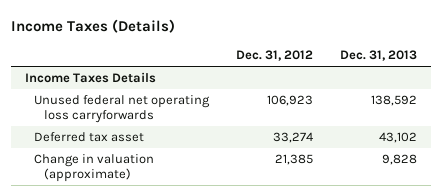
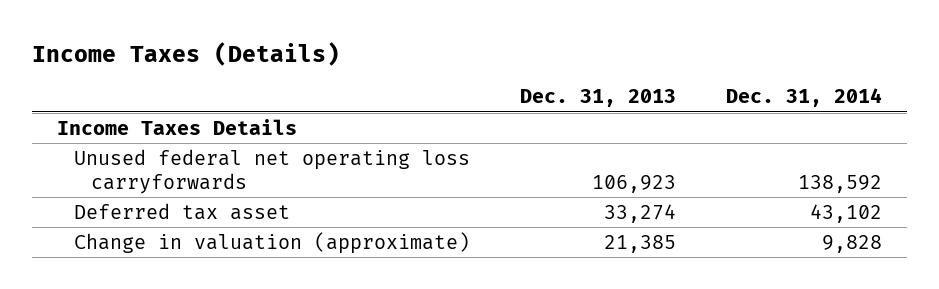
- | Dec. 31, 2012 | Dec. 31, 2013
+ | Dec. 31, 2013 | Dec. 31, 2014
- Unused federal net operating loss carryforwards | 106,923 | 138,592
- Deferred tax asset | 33,274 | 43,102
- Change in valuation (approximate) | 21,385 | 9,828
+ Unused federal net operating loss carryforwards | 106,923 | 138,592
+ Deferred tax asset | 33,274 | 43,102
+ Change in valuation (approximate) | 21,385 | 9,828

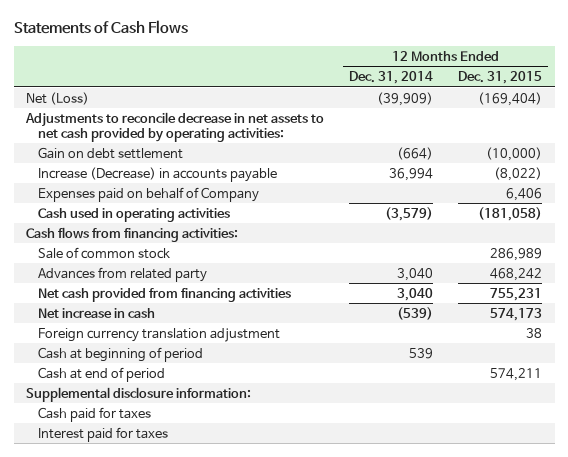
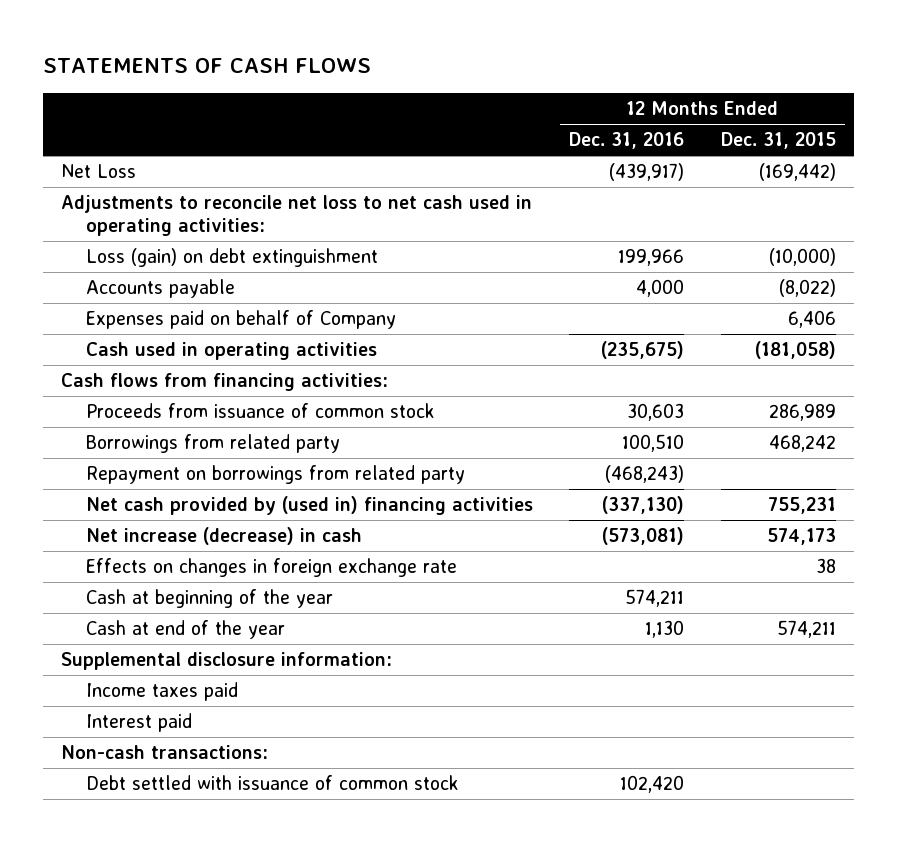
- Statements of Cash Flows
+ STATEMENTS OF CASH FLOWS
- | 12 Months Ended Dec. 31, 2014 | 12 Months Ended Dec. 31, 2015
+ | 12 Months Ended Dec. 31, 2016 | 12 Months Ended Dec. 31, 2015
- Net (Loss) | (39,909) | (169,404)
- Adjustments to reconcile decrease in net assets to net cash provided by operating activities:
- Gain on debt settlement | (664) | (10,000)
- Increase (Decrease) in accounts payable | 36,994 | (8,022)
+ Net Loss | (439,917) | (169,442)
+ Adjustments to reconcile net loss to net cash used in operating activities:
+ Loss (gain) on debt extinguishment | 199,966 | (10,000)
+ Accounts payable | 4,000 | (8,022)
- Sale of common stock | | 286,989
- Advances from related party | 3,040 | 468,242
- Net cash provided from financing activities | 3,040 | 755,231
- Net increase in cash | (539) | 574,173
- Foreign currency translation adjustment | | 38
- Cash at beginning of period | 539 |
- Cash at end of period | | 574,211
+ Proceeds from issuance of common stock | 30,603 | 286,989
+ Borrowings from related party | 100,510 | 468,242
+ Repayment on borrowings from related party | (468,243) |
+ Net cash provided by (used in) financing activities | (337,130) | 755,231
+ Net increase (decrease) in cash | (573,081) | 574,173
+ Effects on changes in foreign exchange rate | | 38
+ Cash at beginning of the year | 574,211 |
+ Cash at end of the year | 1,130 | 574,211
- Cash paid for taxes
- Interest paid for taxes
+ Income taxes paid
+ Interest paid
+ Non-cash transactions:
+ Debt settled with issuance of common stock | 102,420 |

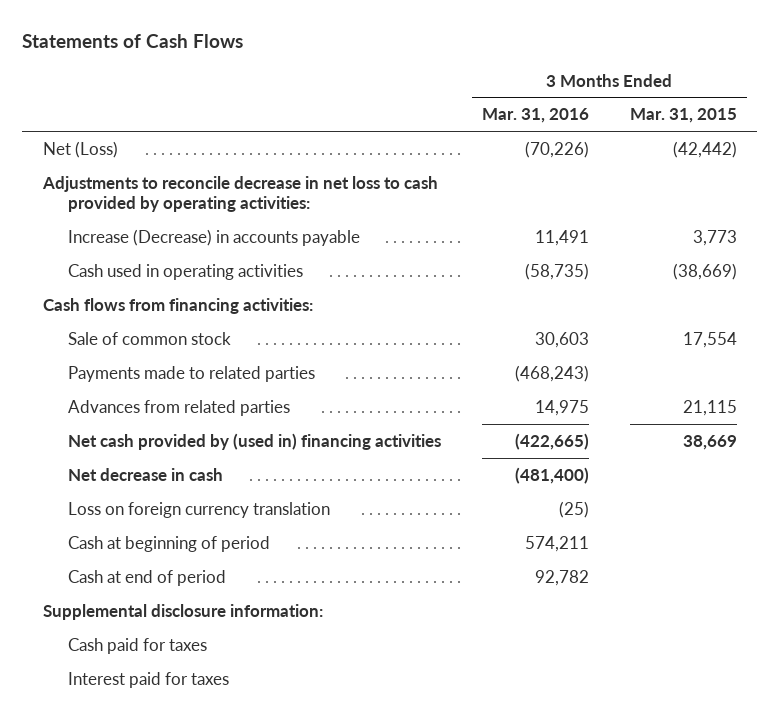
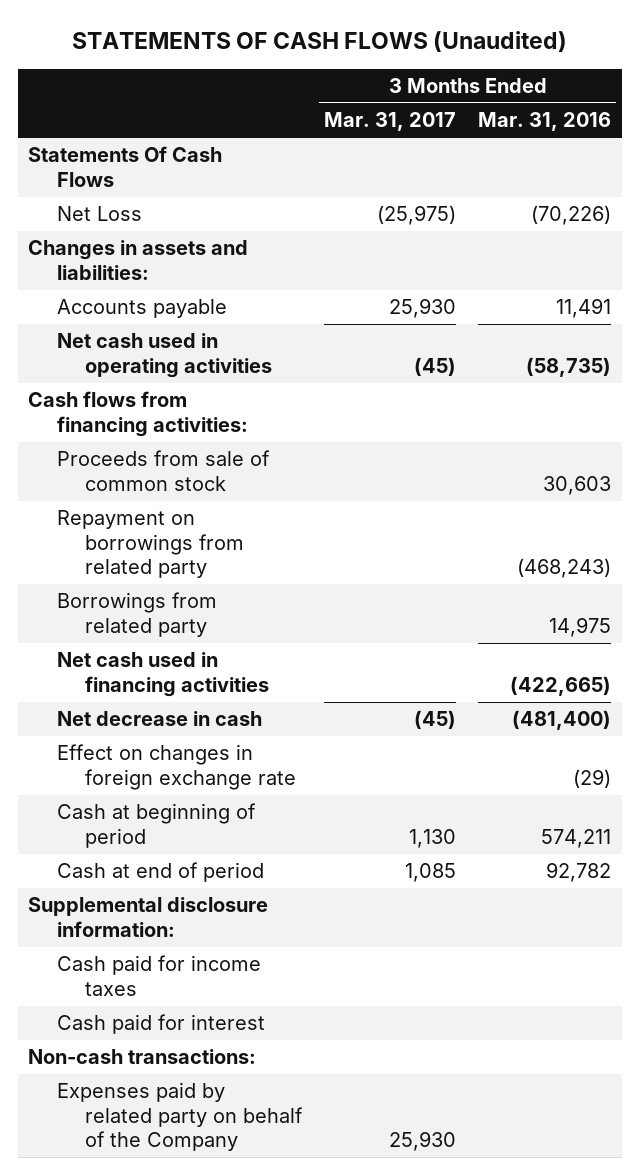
- Statements of Cash Flows
+ STATEMENTS OF CASH FLOWS (Unaudited)
- | 3 Months Ended Mar. 31, 2016 | 3 Months Ended Mar. 31, 2015
+ | 3 Months Ended Mar. 31, 2017 | 3 Months Ended Mar. 31, 2016
- Net (Loss) | (70,226) | (42,442)
- Adjustments to reconcile decrease in net loss to cash provided by operating activities:
- Increase (Decrease) in accounts payable | 11,491 | 3,773
- Cash used in operating activities | (58,735) | (38,669)
+ Statements Of Cash Flows
+ Net Loss | (25,975) | (70,226)
+ Changes in assets and liabilities:
+ Accounts payable | 25,930 | 11,491
+ Net cash used in operating activities | (45) | (58,735)
- Sale of common stock | 30,603 | 17,554
- Payments made to related parties | (468,243) |
- Advances from related parties | 14,975 | 21,115
- Net cash provided by (used in) financing activities | (422,665) | 38,669
+ Proceeds from sale of common stock | | 30,603
+ Repayment on borrowings from related party | | (468,243)
+ Borrowings from related party | | 14,975
+ Net cash used in financing activities | | (422,665)
- Loss on foreign currency translation | (25) |
+ Effect on changes in foreign exchange rate | | (29)
- Cash paid for taxes
- Interest paid for taxes
+ Cash paid for income taxes
+ Cash paid for interest
+ Non-cash transactions:
+ Expenses paid by related party on behalf of the Company | 25,930 |

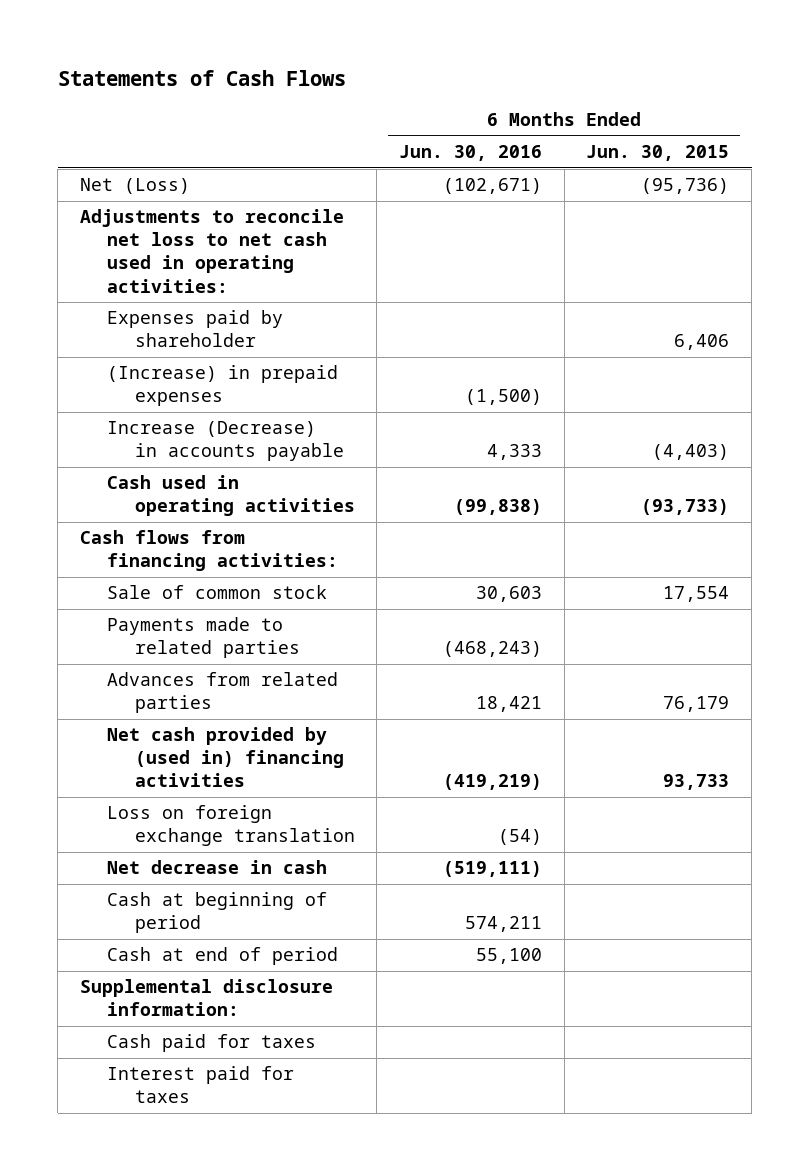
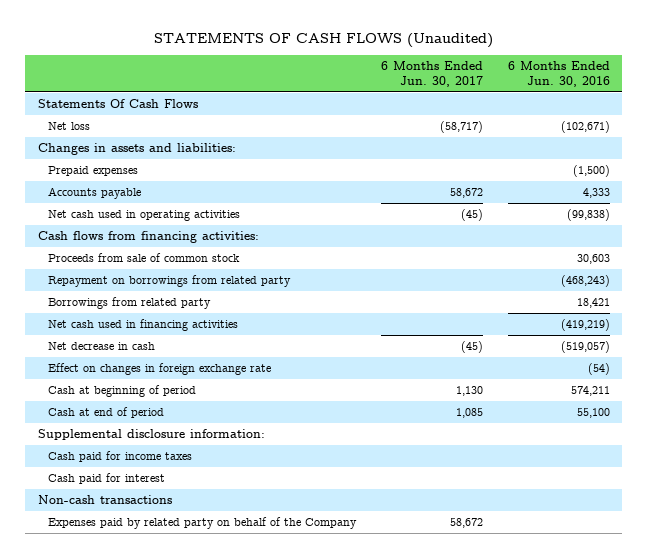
- Statements of Cash Flows
+ STATEMENTS OF CASH FLOWS (Unaudited)
- | 6 Months Ended Jun. 30, 2016 | 6 Months Ended Jun. 30, 2015
+ | 6 Months Ended Jun. 30, 2017 | 6 Months Ended Jun. 30, 2016
- Net (Loss) | (102,671) | (95,736)
- Adjustments to reconcile net loss to net cash used in operating activities:
- Expenses paid by shareholder | | 6,406
- (Increase) in prepaid expenses | (1,500) |
- Increase (Decrease) in accounts payable | 4,333 | (4,403)
- Cash used in operating activities | (99,838) | (93,733)
+ Statements Of Cash Flows
+ Net loss | (58,717) | (102,671)
+ Changes in assets and liabilities:
+ Prepaid expenses | | (1,500)
+ Accounts payable | 58,672 | 4,333
+ Net cash used in operating activities | (45) | (99,838)
- Sale of common stock | 30,603 | 17,554
- Payments made to related parties | (468,243) |
- Advances from related parties | 18,421 | 76,179
- Net cash provided by (used in) financing activities | (419,219) | 93,733
- Loss on foreign exchange translation | (54) |
- Net decrease in cash | (519,111) |
+ Proceeds from sale of common stock | | 30,603
+ Repayment on borrowings from related party | | (468,243)
+ Borrowings from related party | | 18,421
+ Net cash used in financing activities | | (419,219)
+ Net decrease in cash | (45) | (519,057)
+ Effect on changes in foreign exchange rate | | (54)
- Cash paid for taxes
- Interest paid for taxes
+ Cash paid for income taxes
+ Cash paid for interest
+ Non-cash transactions
+ Expenses paid by related party on behalf of the Company | 58,672 |

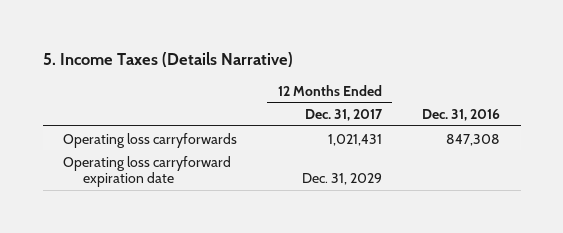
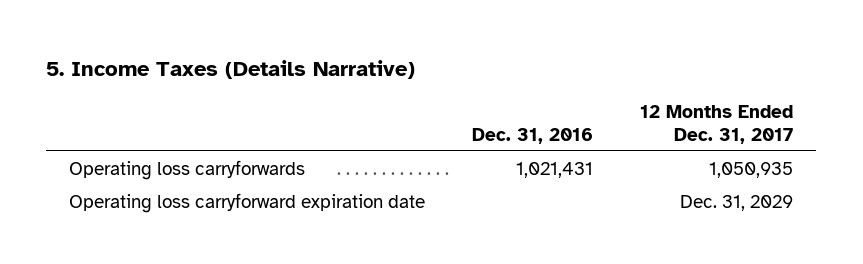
- | 12 Months Ended Dec. 31, 2017 | Dec. 31, 2016
+ | Dec. 31, 2016 | 12 Months Ended Dec. 31, 2017
- Operating loss carryforwards | 1,021,431 | 847,308
+ Operating loss carryforwards | 1,021,431 | 1,050,935

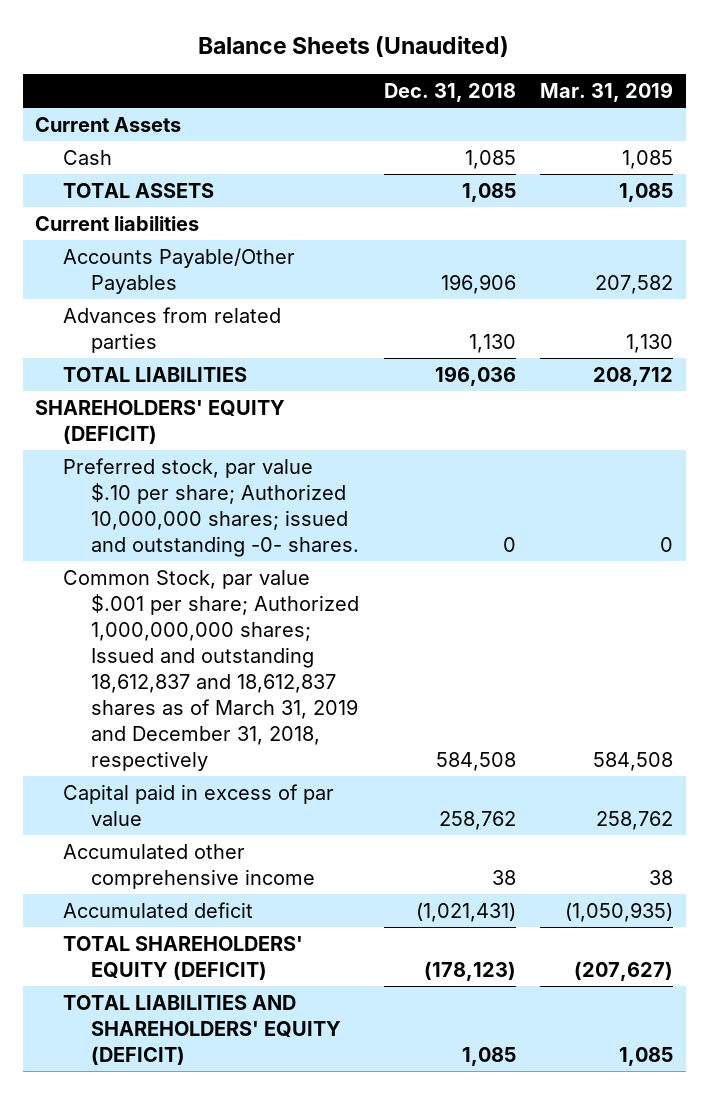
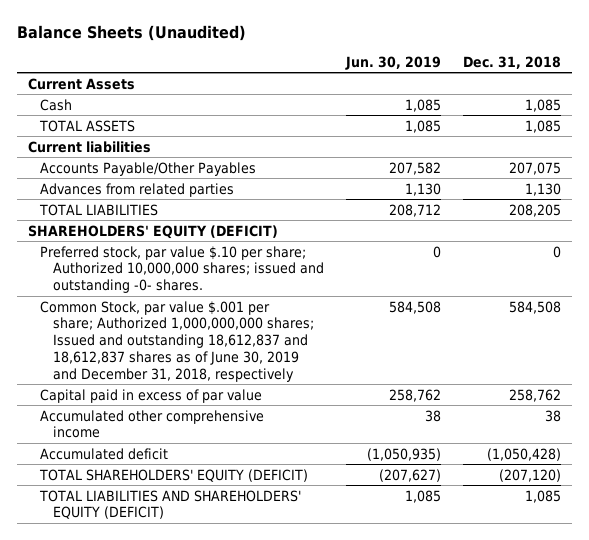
- | Dec. 31, 2018 | Mar. 31, 2019
+ | Jun. 30, 2019 | Dec. 31, 2018
- Accounts Payable/Other Payables | 196,906 | 207,582
+ Accounts Payable/Other Payables | 207,582 | 207,075
- TOTAL LIABILITIES | 196,036 | 208,712
+ TOTAL LIABILITIES | 208,712 | 208,205
- Common Stock, par value $.001 per share; Authorized 1,000,000,000 shares; Issued and outstanding 18,612,837 and 18,612,837 shares as of March 31, 2019 and December 31, 2018, respectively | 584,508 | 584,508
+ Common Stock, par value $.001 per share; Authorized 1,000,000,000 shares; Issued and outstanding 18,612,837 and 18,612,837 shares as of June 30, 2019 and December 31, 2018, respectively | 584,508 | 584,508
- Accumulated deficit | (1,021,431) | (1,050,935)
- TOTAL SHAREHOLDERS' EQUITY (DEFICIT) | (178,123) | (207,627)
+ Accumulated deficit | (1,050,935) | (1,050,428)
+ TOTAL SHAREHOLDERS' EQUITY (DEFICIT) | (207,627) | (207,120)

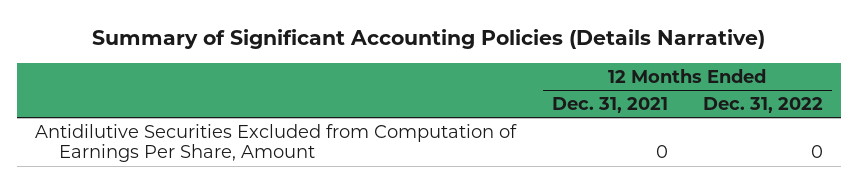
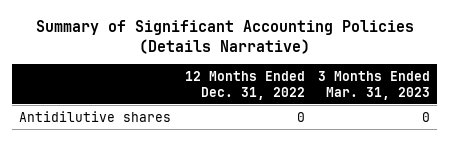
- | 12 Months Ended Dec. 31, 2021 | 12 Months Ended Dec. 31, 2022
+ | 12 Months Ended Dec. 31, 2022 | 3 Months Ended Mar. 31, 2023
- Antidilutive Securities Excluded from Computation of Earnings Per Share, Amount | 0 | 0
+ Antidilutive shares | 0 | 0

